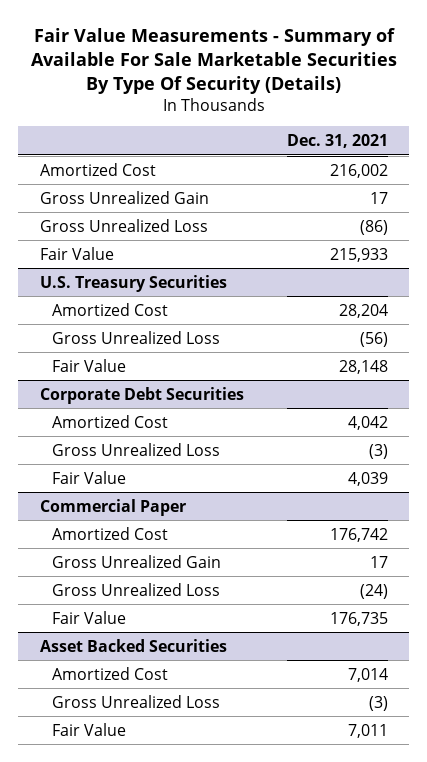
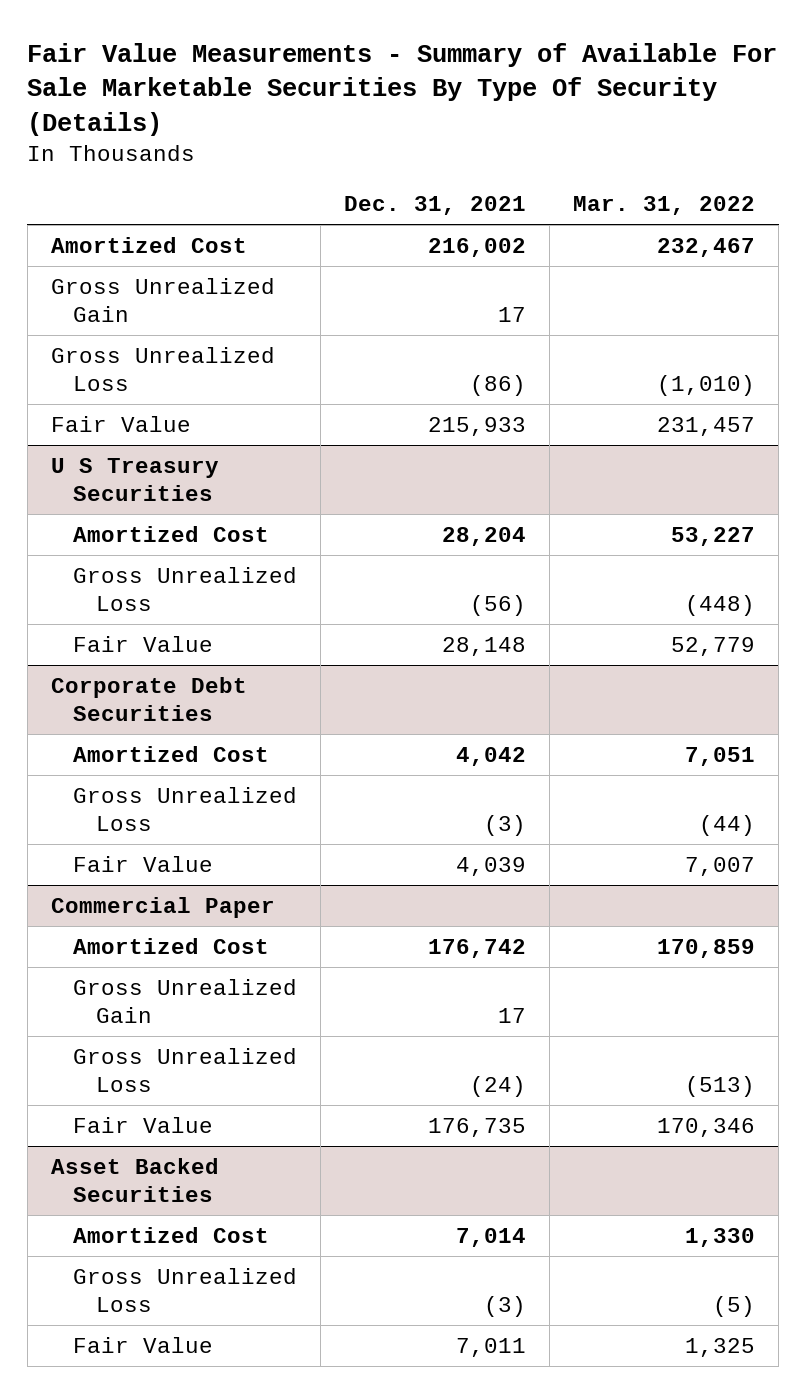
- | Dec. 31, 2021
+ | Dec. 31, 2021 | Mar. 31, 2022
- U.S. Treasury Securities
+ U S Treasury Securities

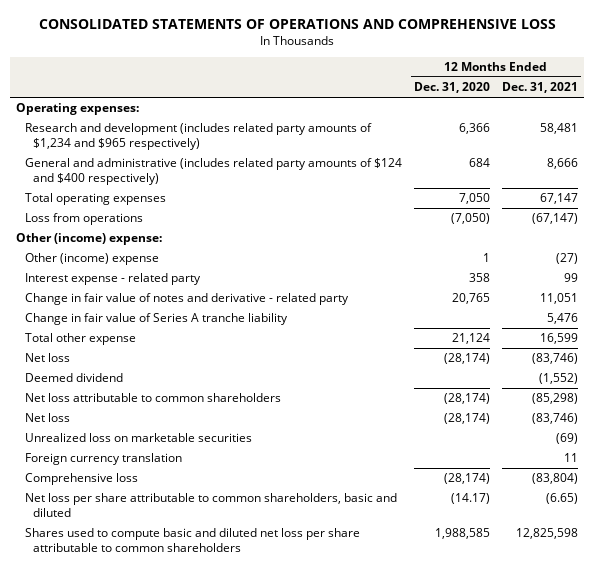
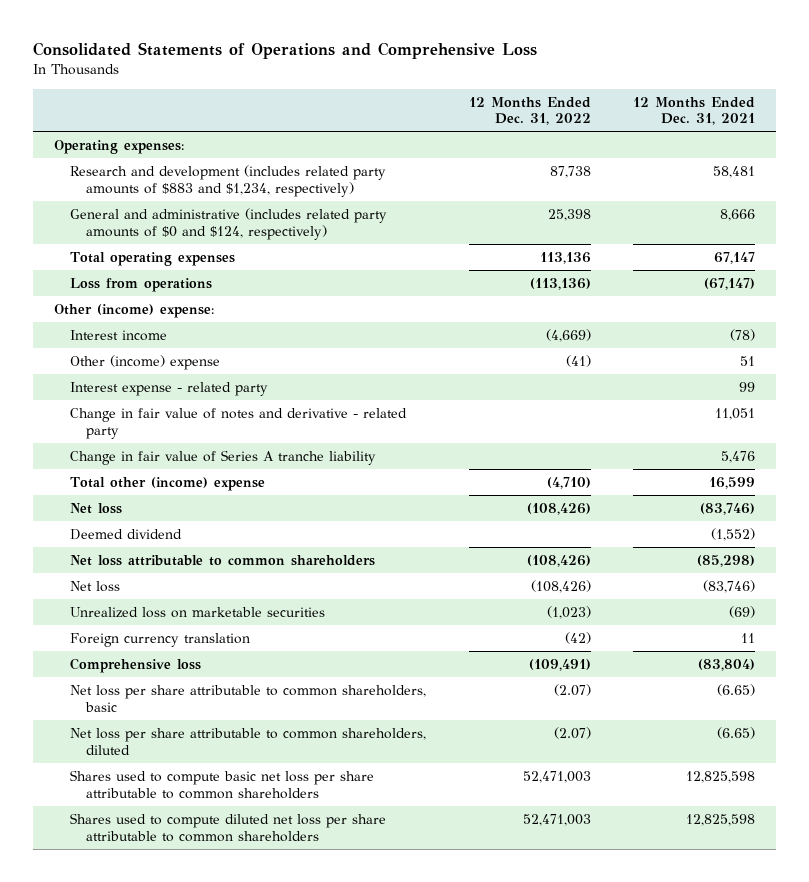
- CONSOLIDATED STATEMENTS OF OPERATIONS AND COMPREHENSIVE LOSS
+ Consolidated Statements of Operations and Comprehensive Loss
- | 12 Months Ended Dec. 31, 2020 | 12 Months Ended Dec. 31, 2021
+ | 12 Months Ended Dec. 31, 2022 | 12 Months Ended Dec. 31, 2021
- Research and development (includes related party amounts of $1,234 and $965 respectively) | 6,366 | 58,481
- General and administrative (includes related party amounts of $124 and $400 respectively) | 684 | 8,666
+ Research and development (includes related party amounts of $883 and $1,234, respectively) | 87,738 | 58,481
+ General and administrative (includes related party amounts of $0 and $124, respectively) | 25,398 | 8,666
- Other (income) expense | 1 | (27)
+ Interest income | (4,669) | (78)
+ Other (income) expense | (41) | 51
- Total other expense | 21,124 | 16,599
+ Total other (income) expense | (4,710) | 16,599
- Net loss per share attributable to common shareholders, basic and diluted | (14.17) | (6.65)
- Shares used to compute basic and diluted net loss per share attributable to common shareholders | 1,988,585 | 12,825,598
+ Net loss per share attributable to common shareholders, basic | (2.07) | (6.65)
+ Net loss per share attributable to common shareholders, diluted | (2.07) | (6.65)
+ Shares used to compute basic net loss per share attributable to common shareholders | 52,471,003 | 12,825,598
+ Shares used to compute diluted net loss per share attributable to common shareholders | 52,471,003 | 12,825,598

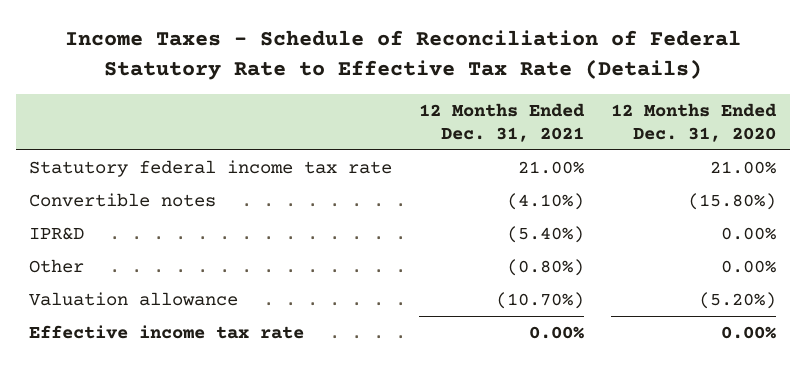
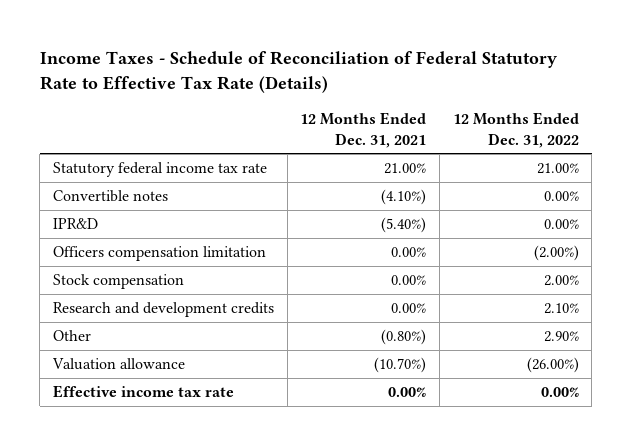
- | 12 Months Ended Dec. 31, 2021 | 12 Months Ended Dec. 31, 2020
+ | 12 Months Ended Dec. 31, 2021 | 12 Months Ended Dec. 31, 2022
+ Officers compensation limitation | 0.00% | (2.00%)
+ Stock compensation | 0.00% | 2.00%
+ Research and development credits | 0.00% | 2.10%

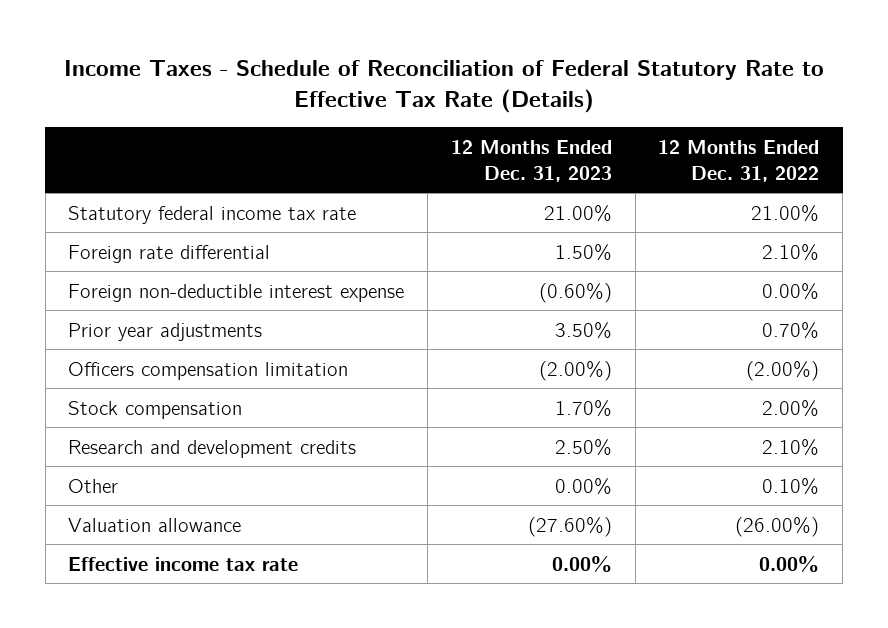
- | 12 Months Ended Dec. 31, 2021 | 12 Months Ended Dec. 31, 2022
+ | 12 Months Ended Dec. 31, 2023 | 12 Months Ended Dec. 31, 2022
- Convertible notes | (4.10%) | 0.00%
- IPR&D | (5.40%) | 0.00%
+ Foreign rate differential | 1.50% | 2.10%
+ Foreign non-deductible interest expense | (0.60%) | 0.00%
+ Prior year adjustments | 3.50% | 0.70%
- Other | (0.80%) | 2.90%
+ Other | 0.00% | 0.10%

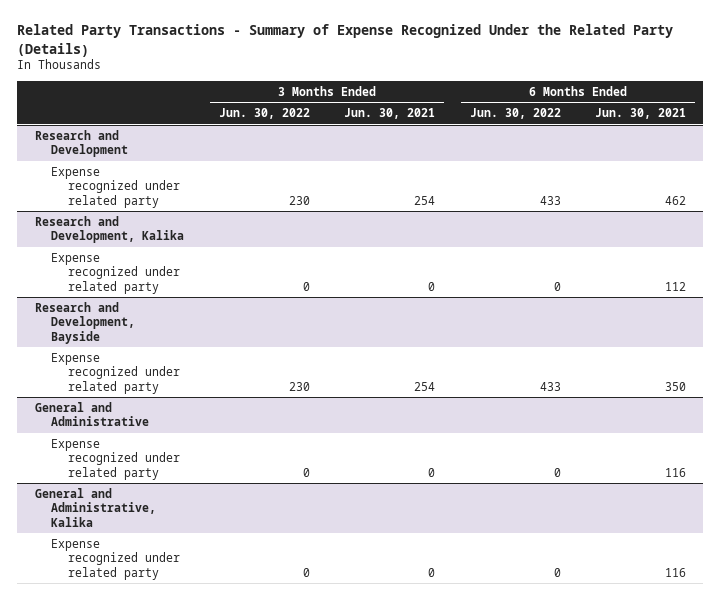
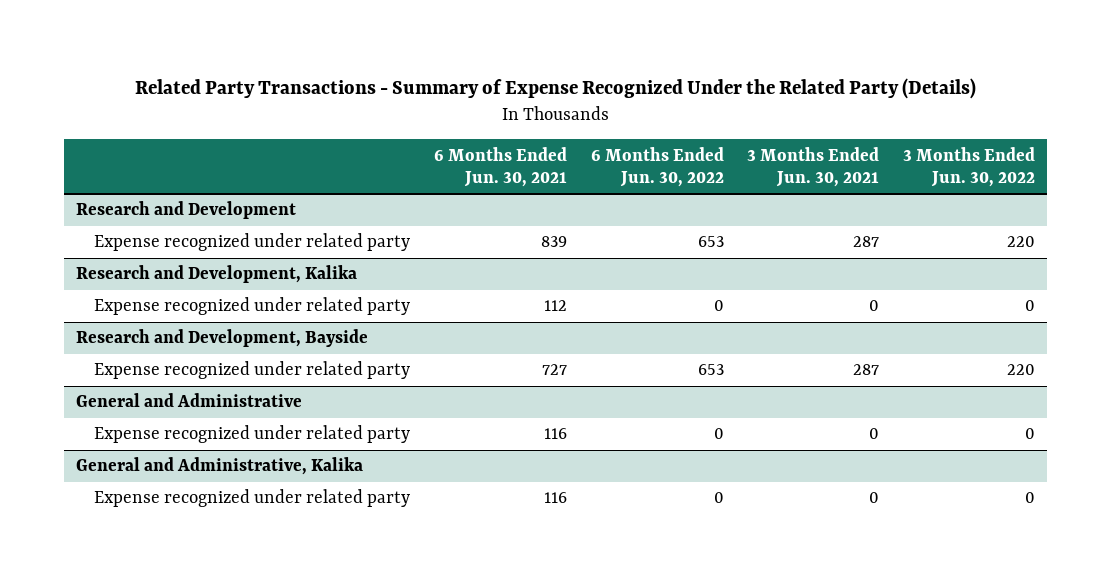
- | 3 Months Ended Jun. 30, 2022 | 3 Months Ended Jun. 30, 2021 | 6 Months Ended Jun. 30, 2022 | 6 Months Ended Jun. 30, 2021
+ | 6 Months Ended Jun. 30, 2021 | 6 Months Ended Jun. 30, 2022 | 3 Months Ended Jun. 30, 2021 | 3 Months Ended Jun. 30, 2022
@ Research and Development
- Expense recognized under related party | 230 | 254 | 433 | 462
+ Expense recognized under related party | 839 | 653 | 287 | 220
@ Research and Development, Bayside
- Expense recognized under related party | 230 | 254 | 433 | 350
+ Expense recognized under related party | 727 | 653 | 287 | 220

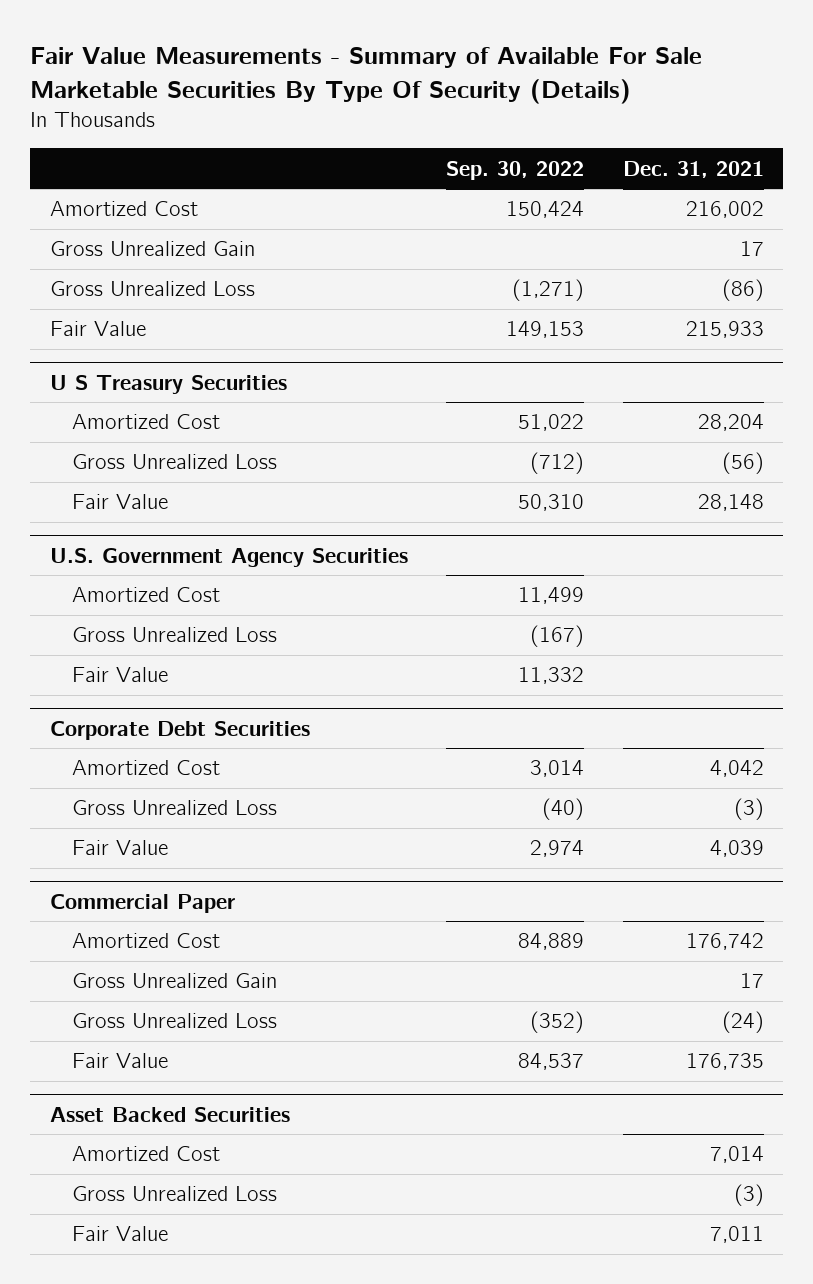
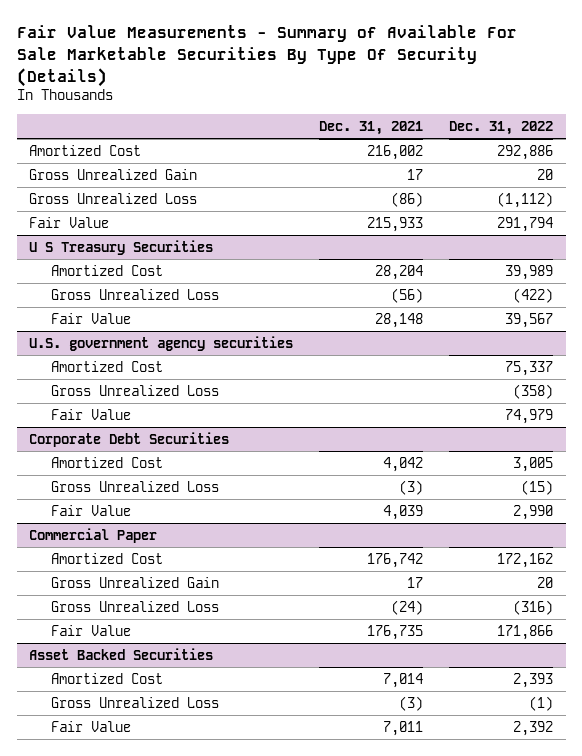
- | Sep. 30, 2022 | Dec. 31, 2021
+ | Dec. 31, 2021 | Dec. 31, 2022
- U.S. Government Agency Securities
+ U.S. government agency securities

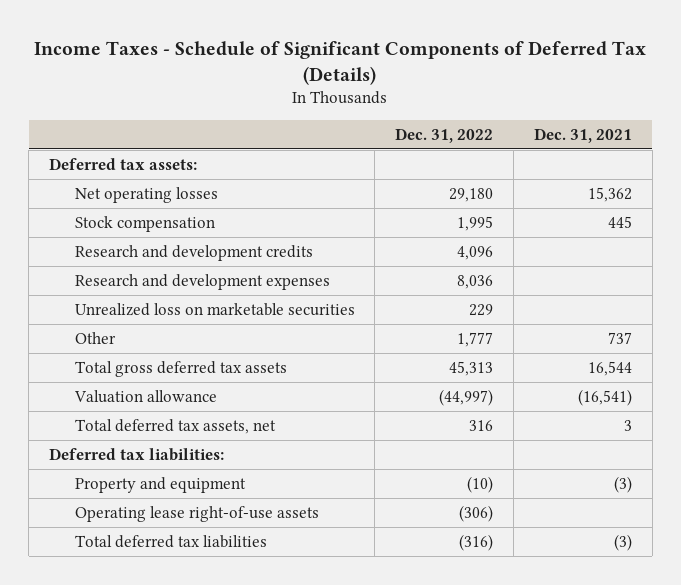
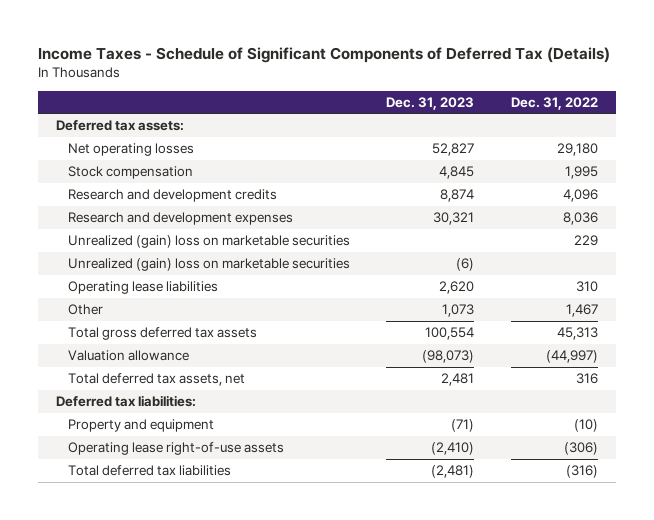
- | Dec. 31, 2022 | Dec. 31, 2021
+ | Dec. 31, 2023 | Dec. 31, 2022
- Unrealized loss on marketable securities | 229 |
- Other | 1,777 | 737
+ Unrealized (gain) loss on marketable securities | | 229
+ Unrealized (gain) loss on marketable securities | (6) |
+ Operating lease liabilities | 2,620 | 310
+ Other | 1,073 | 1,467

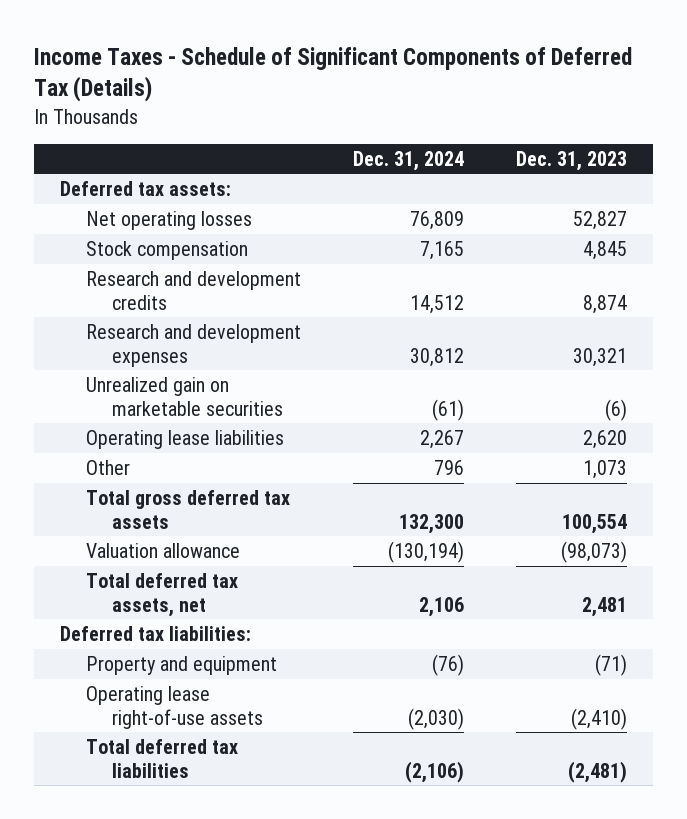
- | Dec. 31, 2023 | Dec. 31, 2022
+ | Dec. 31, 2024 | Dec. 31, 2023
- Unrealized (gain) loss on marketable securities | | 229
- Unrealized (gain) loss on marketable securities | (6) |
+ Unrealized gain on marketable securities | (61) | (6)

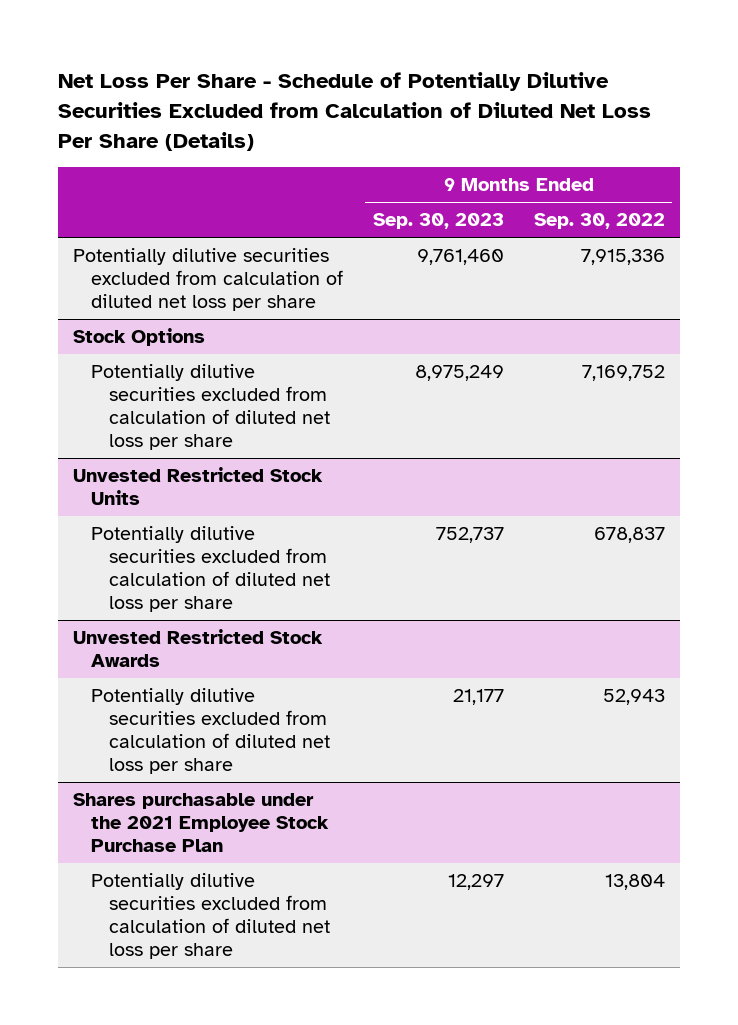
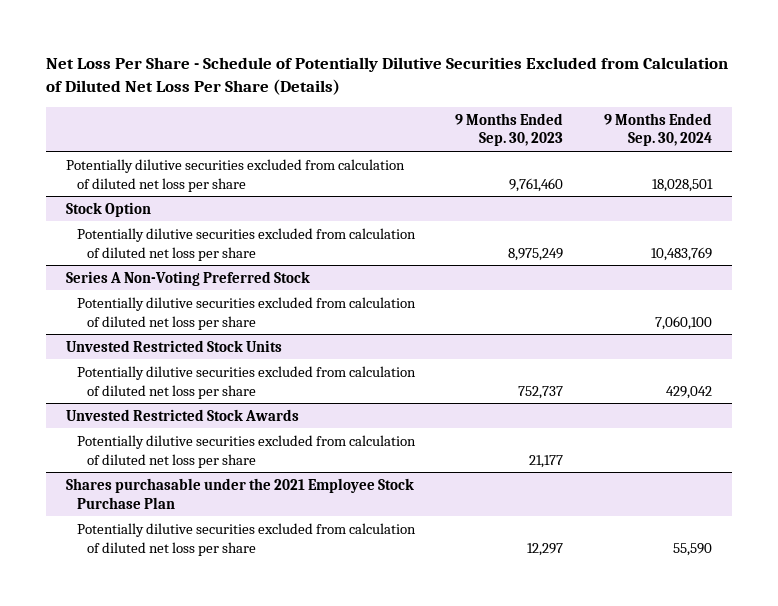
- | 9 Months Ended Sep. 30, 2023 | 9 Months Ended Sep. 30, 2022
+ | 9 Months Ended Sep. 30, 2023 | 9 Months Ended Sep. 30, 2024
- Stock Options
+ Stock Option
+ Series A Non-Voting Preferred Stock
+ Potentially dilutive securities excluded from calculation of diluted net loss per share | | 7,060,100

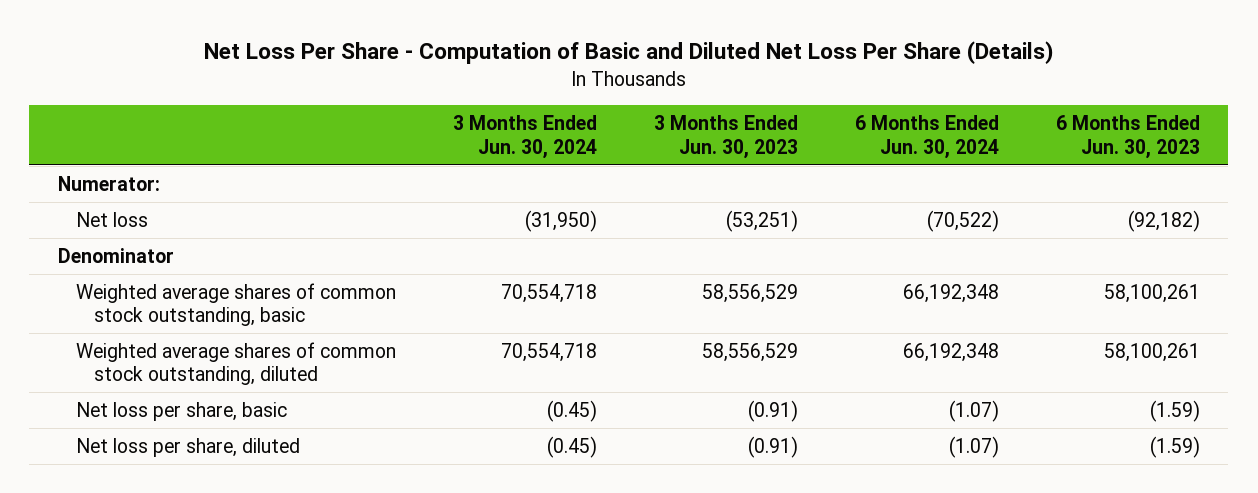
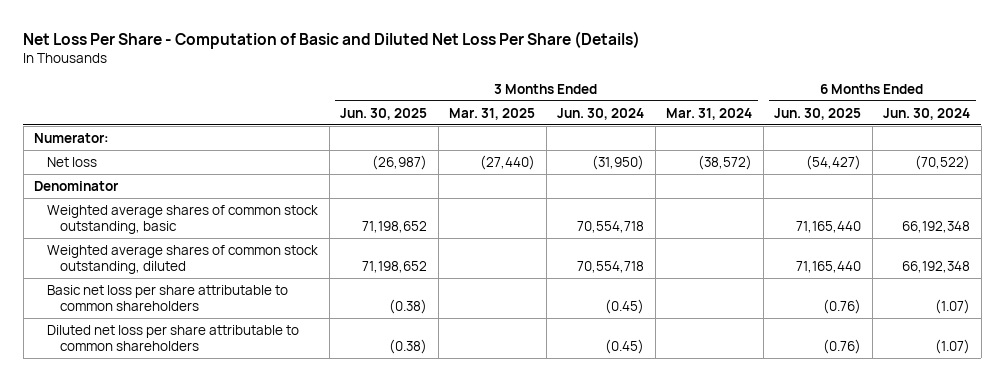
- | 3 Months Ended Jun. 30, 2024 | 3 Months Ended Jun. 30, 2023 | 6 Months Ended Jun. 30, 2024 | 6 Months Ended Jun. 30, 2023
+ | 3 Months Ended Jun. 30, 2025 | 3 Months Ended Mar. 31, 2025 | 3 Months Ended Jun. 30, 2024 | 3 Months Ended Mar. 31, 2024 | 6 Months Ended Jun. 30, 2025 | 6 Months Ended Jun. 30, 2024
- Net loss per share, basic | (0.45) | (0.91) | (1.07) | (1.59)
- Net loss per share, diluted | (0.45) | (0.91) | (1.07) | (1.59)
+ Basic net loss per share attributable to common shareholders | (0.38) | | (0.45) | | (0.76) | (1.07)
+ Diluted net loss per share attributable to common shareholders | (0.38) | | (0.45) | | (0.76) | (1.07)

